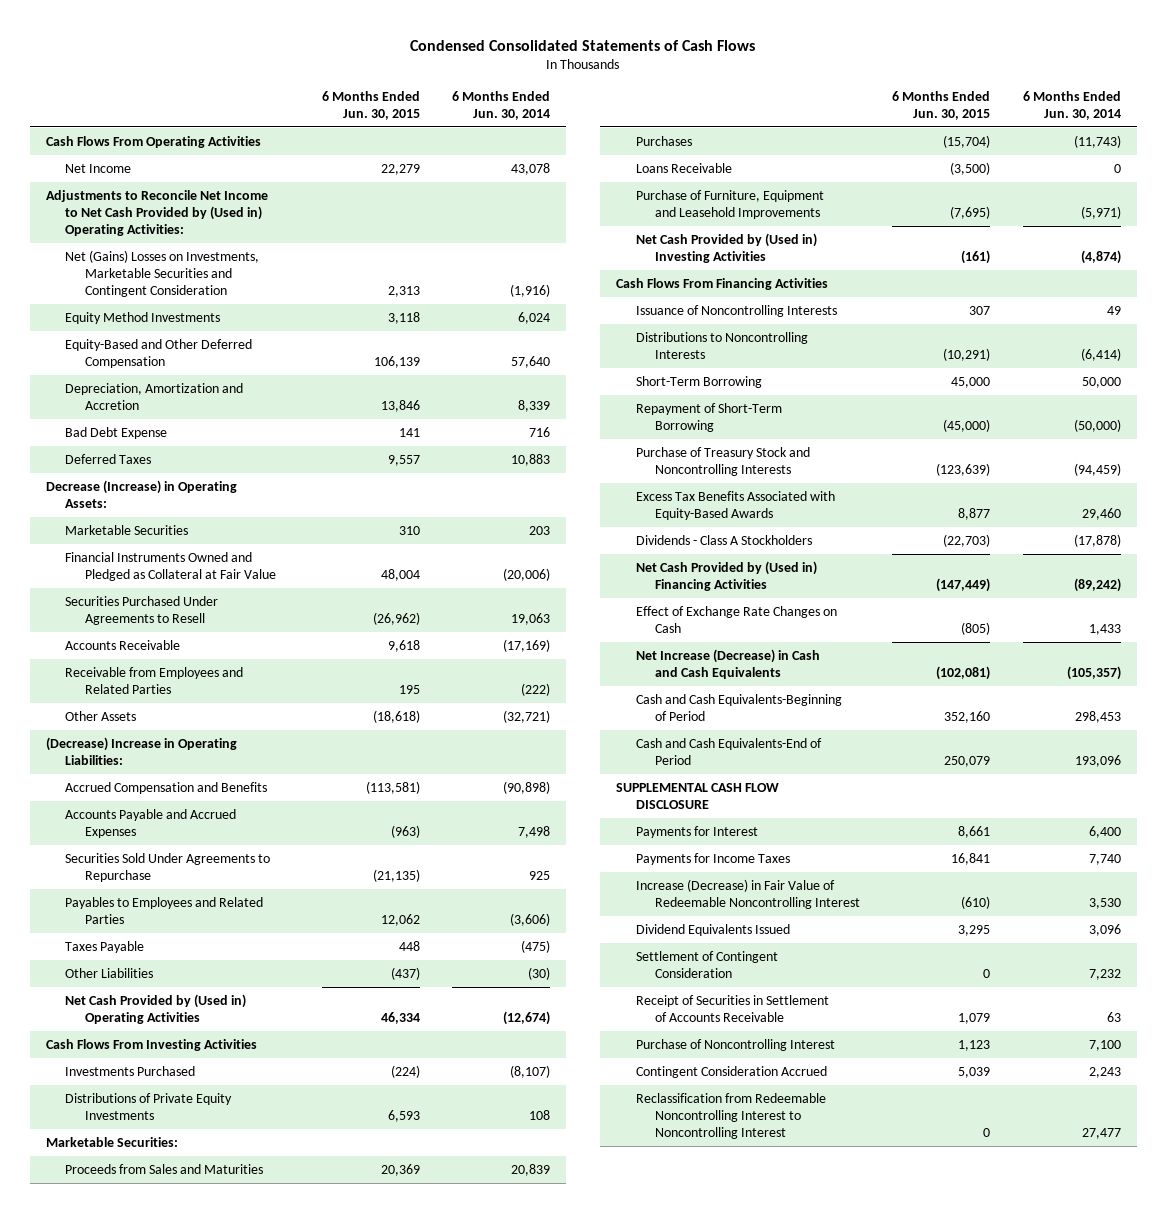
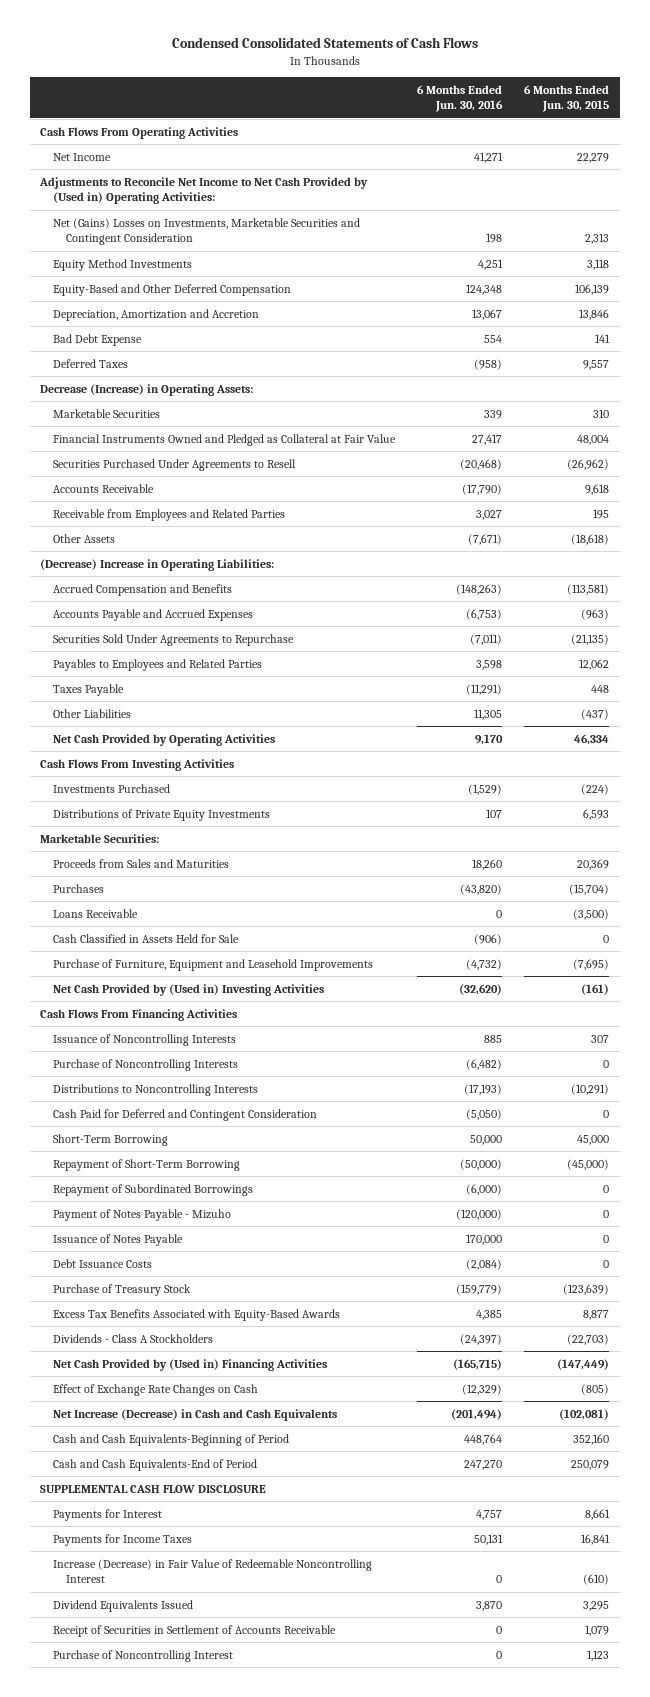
- | 6 Months Ended Jun. 30, 2015 | 6 Months Ended Jun. 30, 2014
+ | 6 Months Ended Jun. 30, 2016 | 6 Months Ended Jun. 30, 2015
- Net Cash Provided by (Used in) Operating Activities | 46,334 | (12,674)
+ Net Cash Provided by Operating Activities | 9,170 | 46,334
+ Cash Classified in Assets Held for Sale | (906) | 0
+ Purchase of Noncontrolling Interests | (6,482) | 0
+ Cash Paid for Deferred and Contingent Consideration | (5,050) | 0
- Purchase of Treasury Stock and Noncontrolling Interests | (123,639) | (94,459)
+ Repayment of Subordinated Borrowings | (6,000) | 0
+ Payment of Notes Payable - Mizuho | (120,000) | 0
+ Issuance of Notes Payable | 170,000 | 0
+ Debt Issuance Costs | (2,084) | 0
+ Purchase of Treasury Stock | (159,779) | (123,639)
- Settlement of Contingent Consideration | 0 | 7,232
- Contingent Consideration Accrued | 5,039 | 2,243
- Reclassification from Redeemable Noncontrolling Interest to Noncontrolling Interest | 0 | 27,477

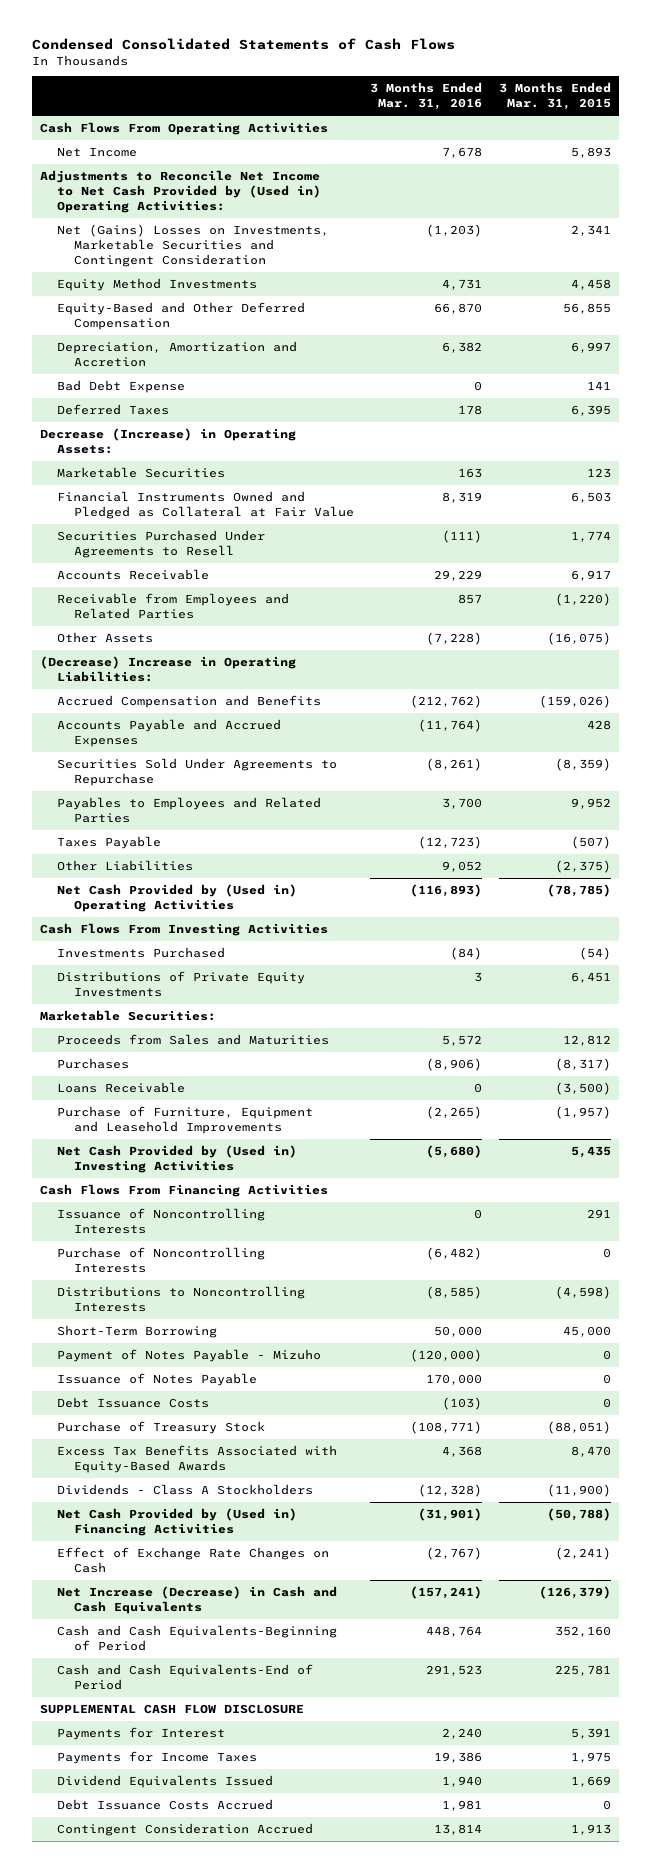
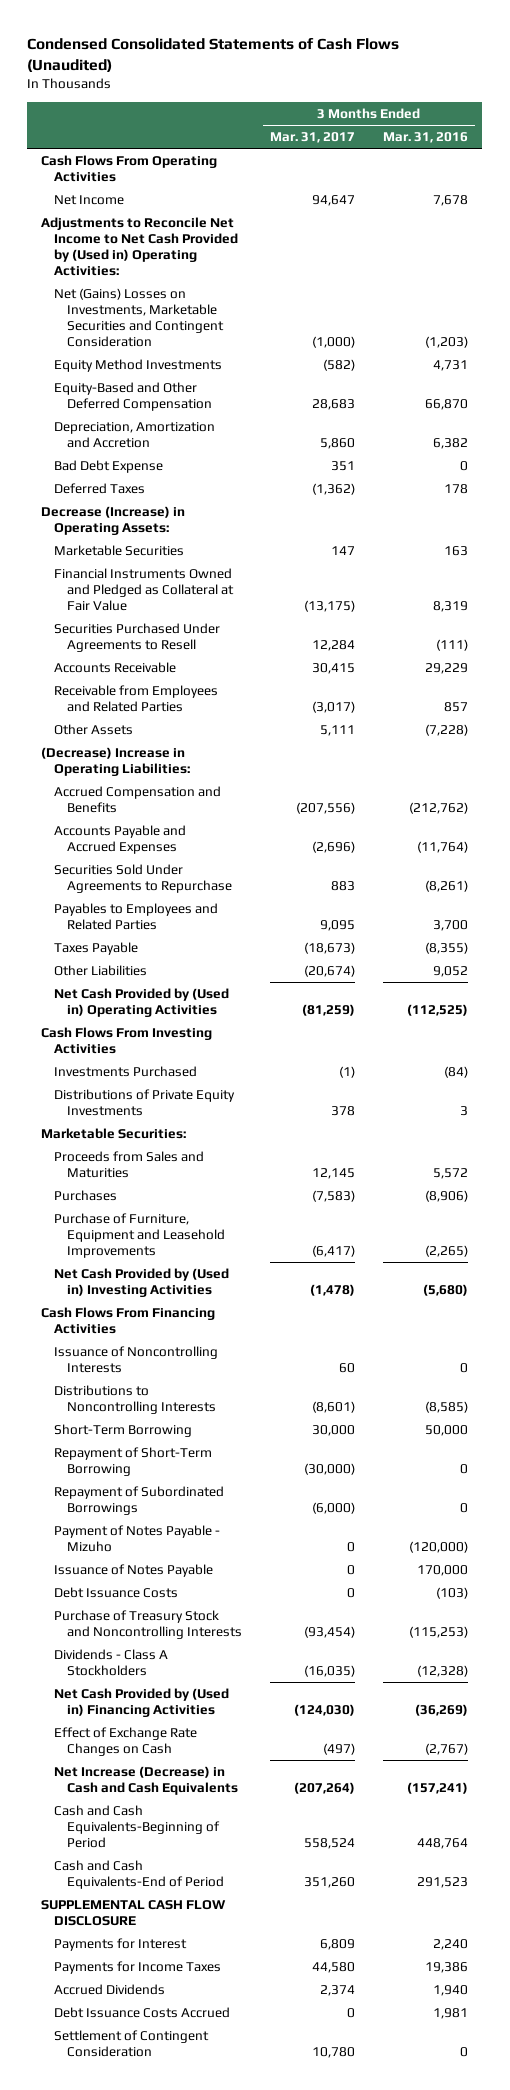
- Condensed Consolidated Statements of Cash Flows
+ Condensed Consolidated Statements of Cash Flows (Unaudited)
- | 3 Months Ended Mar. 31, 2016 | 3 Months Ended Mar. 31, 2015
+ | 3 Months Ended Mar. 31, 2017 | 3 Months Ended Mar. 31, 2016
- Taxes Payable | (12,723) | (507)
+ Taxes Payable | (18,673) | (8,355)
- Net Cash Provided by (Used in) Operating Activities | (116,893) | (78,785)
+ Net Cash Provided by (Used in) Operating Activities | (81,259) | (112,525)
- Loans Receivable | 0 | (3,500)
- Purchase of Noncontrolling Interests | (6,482) | 0
+ Repayment of Short-Term Borrowing | (30,000) | 0
+ Repayment of Subordinated Borrowings | (6,000) | 0
- Purchase of Treasury Stock | (108,771) | (88,051)
- Excess Tax Benefits Associated with Equity-Based Awards | 4,368 | 8,470
+ Purchase of Treasury Stock and Noncontrolling Interests | (93,454) | (115,253)
- Net Cash Provided by (Used in) Financing Activities | (31,901) | (50,788)
+ Net Cash Provided by (Used in) Financing Activities | (124,030) | (36,269)
- Dividend Equivalents Issued | 1,940 | 1,669
+ Accrued Dividends | 2,374 | 1,940
- Contingent Consideration Accrued | 13,814 | 1,913
+ Settlement of Contingent Consideration | 10,780 | 0

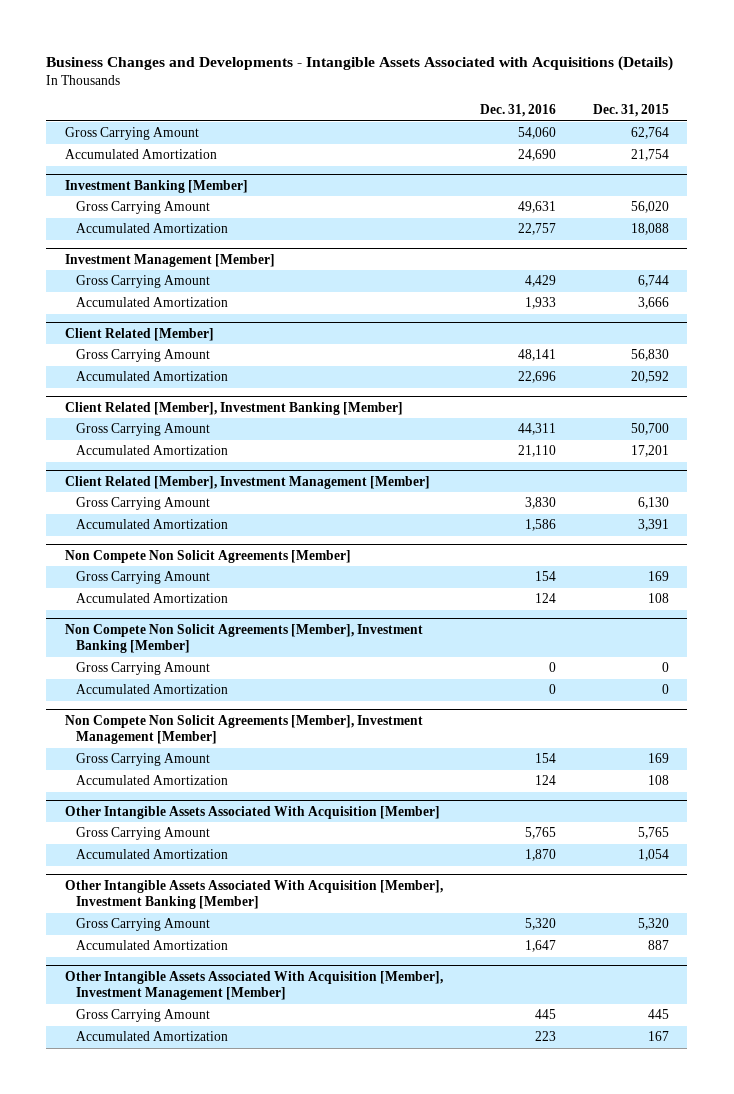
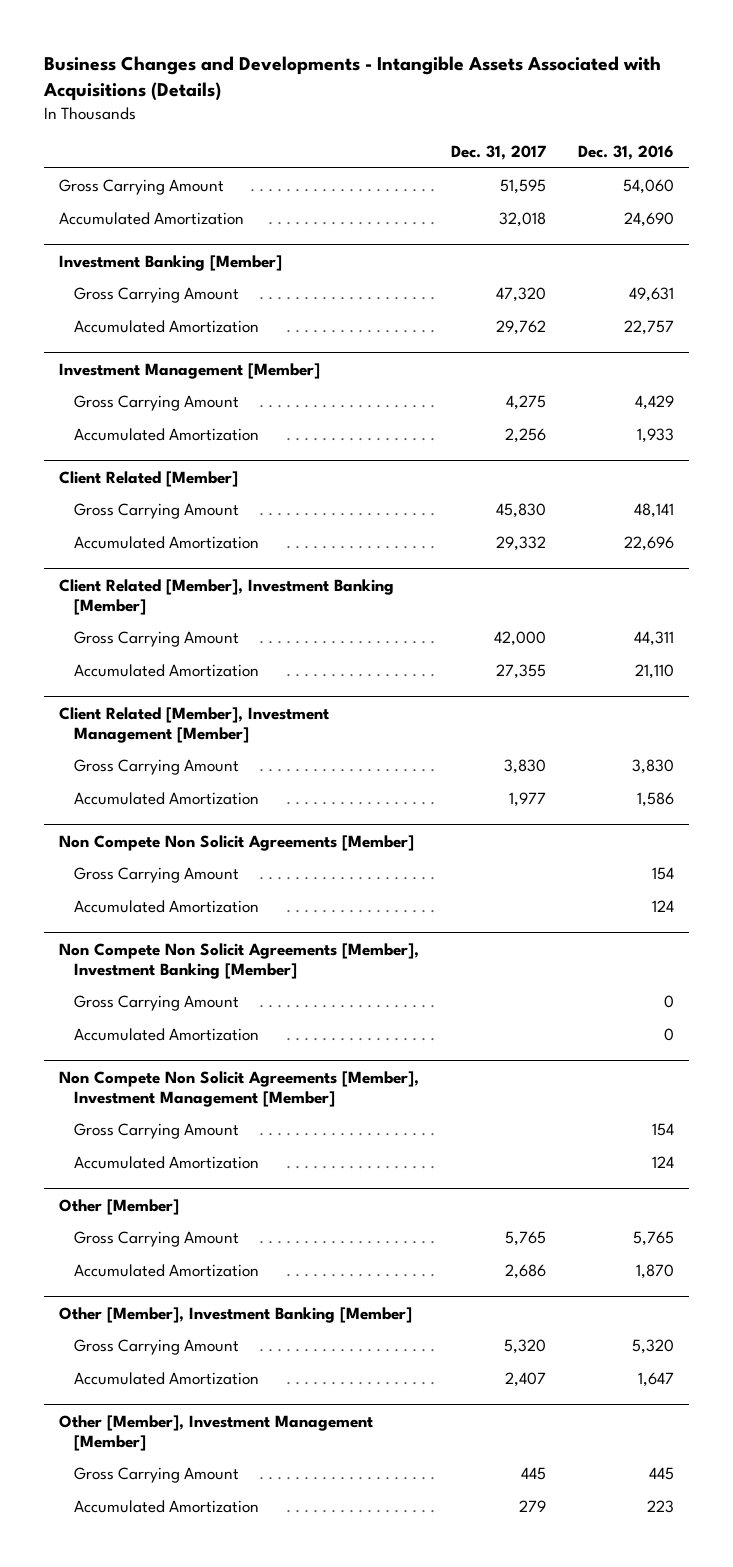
- | Dec. 31, 2016 | Dec. 31, 2015
+ | Dec. 31, 2017 | Dec. 31, 2016
- Other Intangible Assets Associated With Acquisition [Member]
+ Other [Member]
- Other Intangible Assets Associated With Acquisition [Member], Investment Banking [Member]
+ Other [Member], Investment Banking [Member]
- Other Intangible Assets Associated With Acquisition [Member], Investment Management [Member]
+ Other [Member], Investment Management [Member]

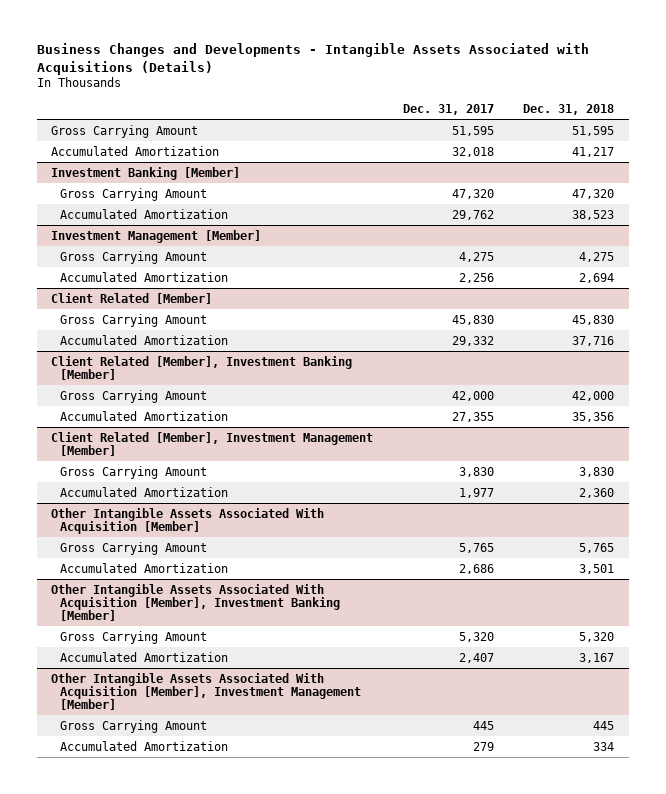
- | Dec. 31, 2017 | Dec. 31, 2016
+ | Dec. 31, 2017 | Dec. 31, 2018
- Non Compete Non Solicit Agreements [Member]
- Gross Carrying Amount | | 154
- Accumulated Amortization | | 124
- Non Compete Non Solicit Agreements [Member], Investment Banking [Member]
- Gross Carrying Amount | | 0
- Accumulated Amortization | | 0
- Non Compete Non Solicit Agreements [Member], Investment Management [Member]
- Gross Carrying Amount | | 154
- Accumulated Amortization | | 124
- Other [Member]
+ Other Intangible Assets Associated With Acquisition [Member]
- Other [Member], Investment Banking [Member]
+ Other Intangible Assets Associated With Acquisition [Member], Investment Banking [Member]
- Other [Member], Investment Management [Member]
+ Other Intangible Assets Associated With Acquisition [Member], Investment Management [Member]

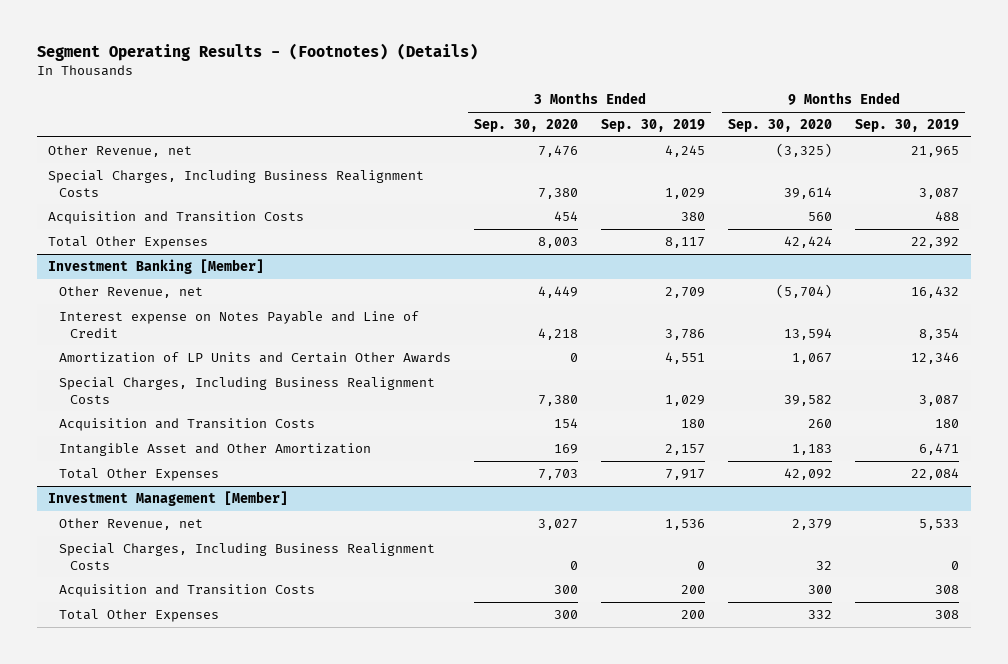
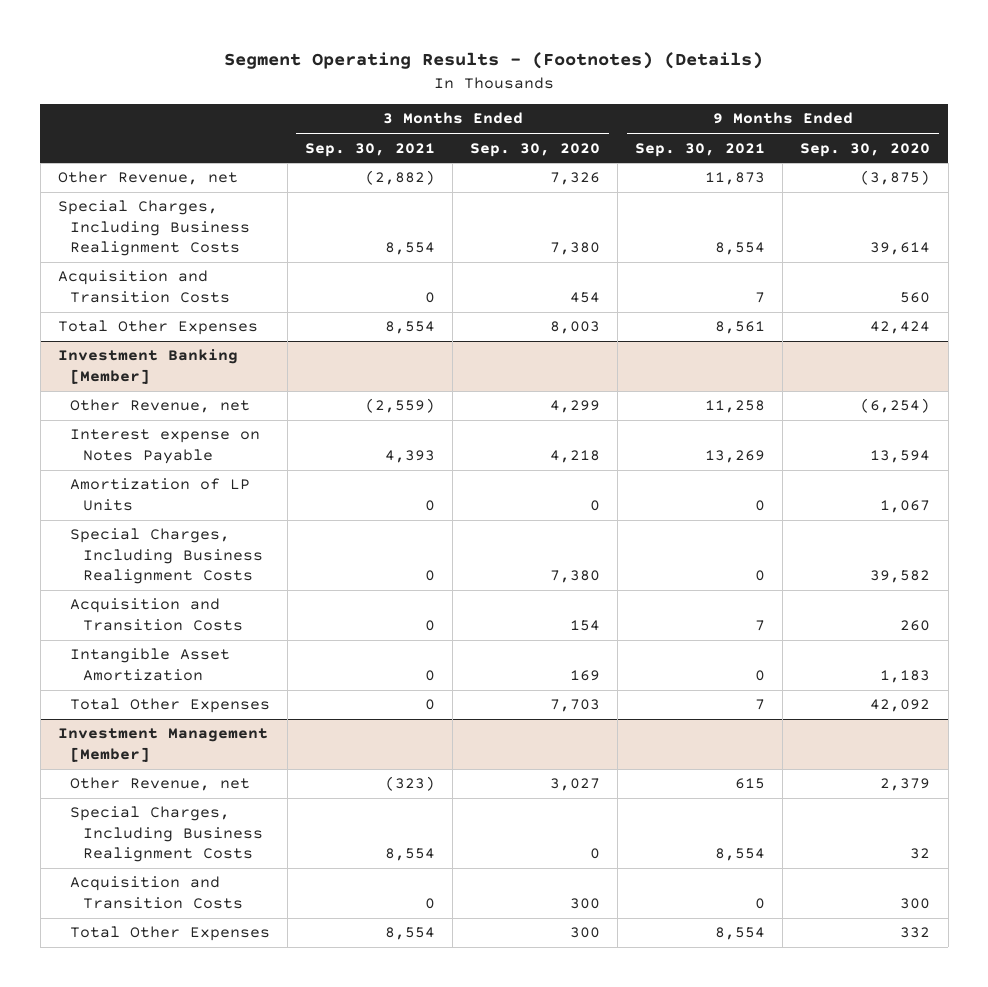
- | 3 Months Ended Sep. 30, 2020 | 3 Months Ended Sep. 30, 2019 | 9 Months Ended Sep. 30, 2020 | 9 Months Ended Sep. 30, 2019
+ | 3 Months Ended Sep. 30, 2021 | 3 Months Ended Sep. 30, 2020 | 9 Months Ended Sep. 30, 2021 | 9 Months Ended Sep. 30, 2020
- Other Revenue, net | 7,476 | 4,245 | (3,325) | 21,965
+ Other Revenue, net | (2,882) | 7,326 | 11,873 | (3,875)
@ Investment Banking [Member]
- Other Revenue, net | 4,449 | 2,709 | (5,704) | 16,432
- Interest expense on Notes Payable and Line of Credit | 4,218 | 3,786 | 13,594 | 8,354
- Amortization of LP Units and Certain Other Awards | 0 | 4,551 | 1,067 | 12,346
+ Other Revenue, net | (2,559) | 4,299 | 11,258 | (6,254)
+ Interest expense on Notes Payable | 4,393 | 4,218 | 13,269 | 13,594
+ Amortization of LP Units | 0 | 0 | 0 | 1,067
- Intangible Asset and Other Amortization | 169 | 2,157 | 1,183 | 6,471
+ Intangible Asset Amortization | 0 | 169 | 0 | 1,183

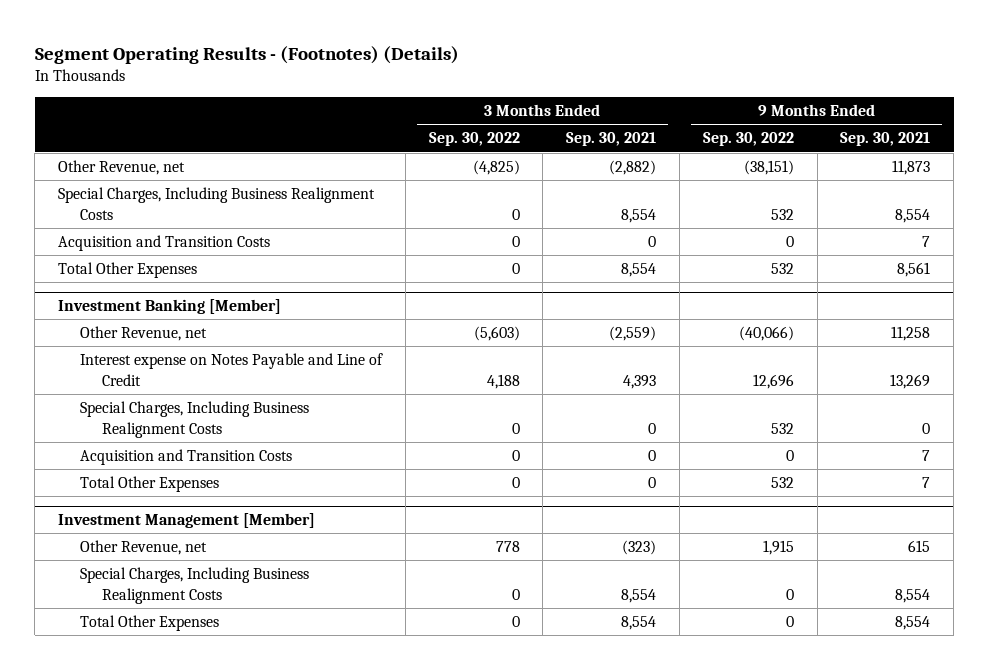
- | 3 Months Ended Sep. 30, 2021 | 3 Months Ended Sep. 30, 2020 | 9 Months Ended Sep. 30, 2021 | 9 Months Ended Sep. 30, 2020
+ | 3 Months Ended Sep. 30, 2022 | 3 Months Ended Sep. 30, 2021 | 9 Months Ended Sep. 30, 2022 | 9 Months Ended Sep. 30, 2021
@ Investment Banking [Member]
- Interest expense on Notes Payable | 4,393 | 4,218 | 13,269 | 13,594
- Amortization of LP Units | 0 | 0 | 0 | 1,067
+ Interest expense on Notes Payable and Line of Credit | 4,188 | 4,393 | 12,696 | 13,269
- Intangible Asset Amortization | 0 | 169 | 0 | 1,183
@ Investment Management [Member]
- Acquisition and Transition Costs | 0 | 300 | 0 | 300

